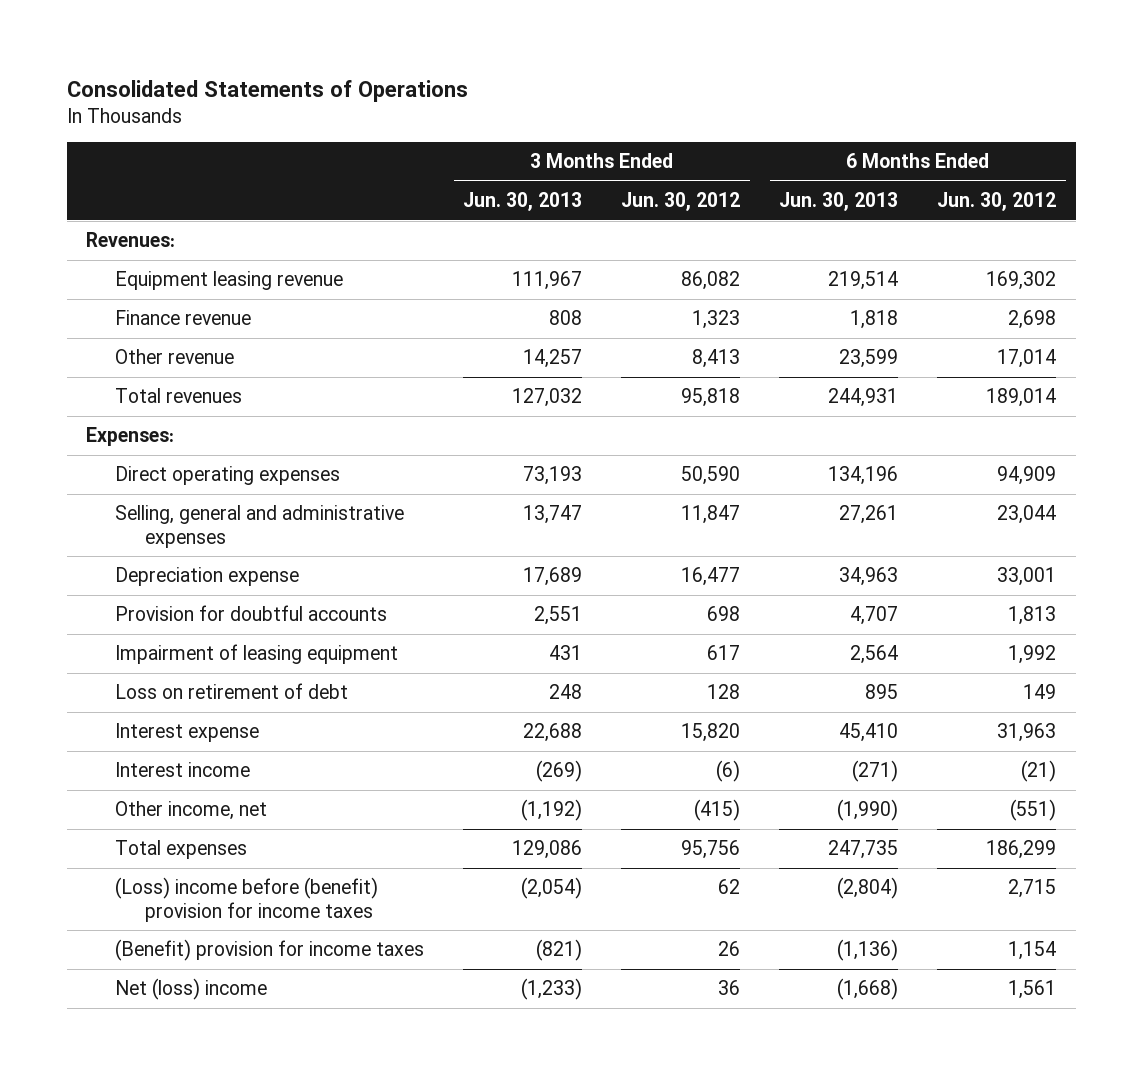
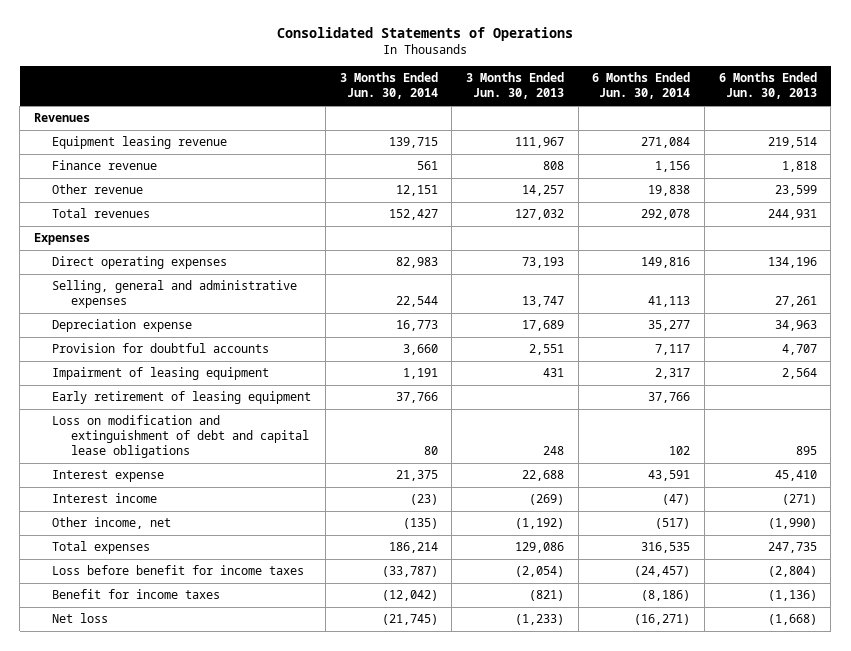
- | 3 Months Ended Jun. 30, 2013 | 3 Months Ended Jun. 30, 2012 | 6 Months Ended Jun. 30, 2013 | 6 Months Ended Jun. 30, 2012
+ | 3 Months Ended Jun. 30, 2014 | 3 Months Ended Jun. 30, 2013 | 6 Months Ended Jun. 30, 2014 | 6 Months Ended Jun. 30, 2013
- Revenues:
+ Revenues
- Expenses:
+ Expenses
- Loss on retirement of debt | 248 | 128 | 895 | 149
+ Early retirement of leasing equipment | 37,766 | | 37,766 |
+ Loss on modification and extinguishment of debt and capital lease obligations | 80 | 248 | 102 | 895
- (Loss) income before (benefit) provision for income taxes | (2,054) | 62 | (2,804) | 2,715
- (Benefit) provision for income taxes | (821) | 26 | (1,136) | 1,154
- Net (loss) income | (1,233) | 36 | (1,668) | 1,561
+ Loss before benefit for income taxes | (33,787) | (2,054) | (24,457) | (2,804)
+ Benefit for income taxes | (12,042) | (821) | (8,186) | (1,136)
+ Net loss | (21,745) | (1,233) | (16,271) | (1,668)

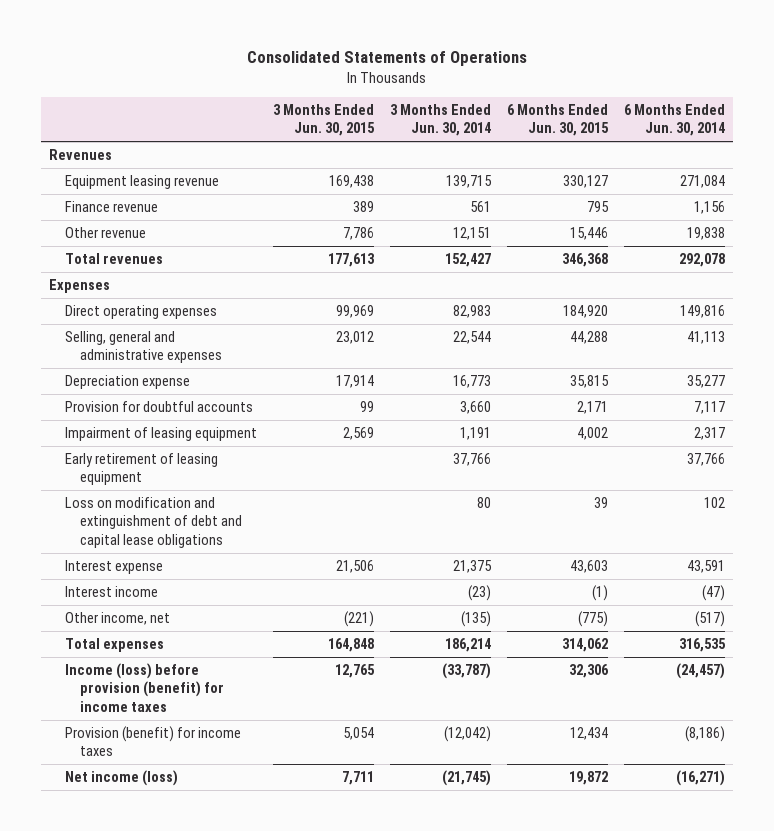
- | 3 Months Ended Jun. 30, 2014 | 3 Months Ended Jun. 30, 2013 | 6 Months Ended Jun. 30, 2014 | 6 Months Ended Jun. 30, 2013
+ | 3 Months Ended Jun. 30, 2015 | 3 Months Ended Jun. 30, 2014 | 6 Months Ended Jun. 30, 2015 | 6 Months Ended Jun. 30, 2014
- Loss before benefit for income taxes | (33,787) | (2,054) | (24,457) | (2,804)
- Benefit for income taxes | (12,042) | (821) | (8,186) | (1,136)
- Net loss | (21,745) | (1,233) | (16,271) | (1,668)
+ Income (loss) before provision (benefit) for income taxes | 12,765 | (33,787) | 32,306 | (24,457)
+ Provision (benefit) for income taxes | 5,054 | (12,042) | 12,434 | (8,186)
+ Net income (loss) | 7,711 | (21,745) | 19,872 | (16,271)

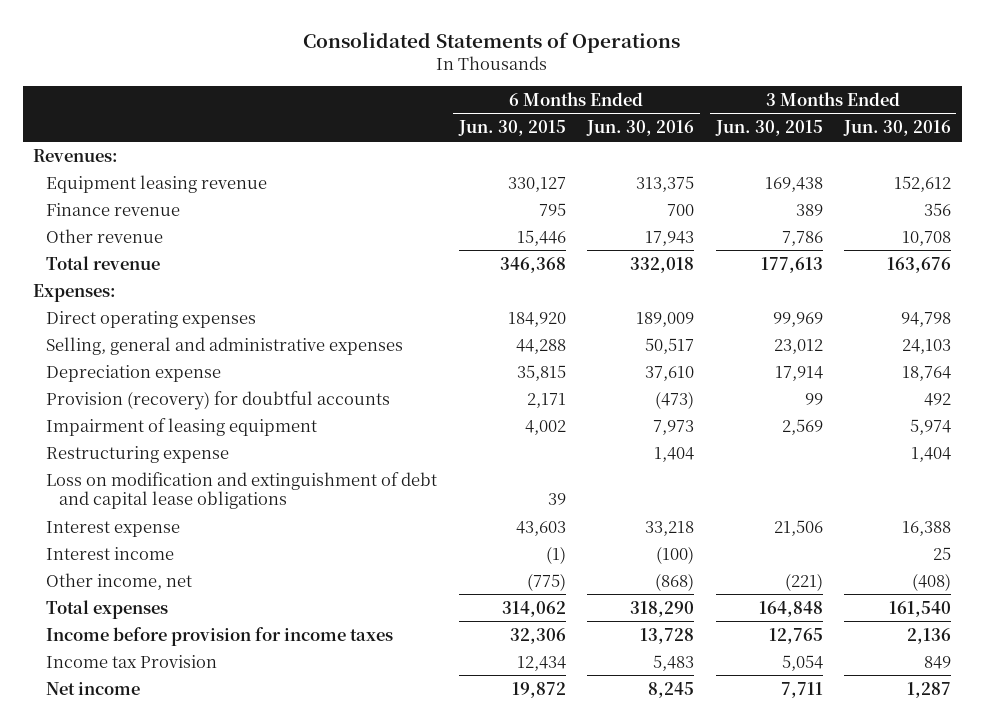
- | 3 Months Ended Jun. 30, 2015 | 3 Months Ended Jun. 30, 2014 | 6 Months Ended Jun. 30, 2015 | 6 Months Ended Jun. 30, 2014
+ | 6 Months Ended Jun. 30, 2015 | 6 Months Ended Jun. 30, 2016 | 3 Months Ended Jun. 30, 2015 | 3 Months Ended Jun. 30, 2016
- Revenues
+ Revenues:
- Total revenues | 177,613 | 152,427 | 346,368 | 292,078
- Expenses
+ Total revenue | 346,368 | 332,018 | 177,613 | 163,676
+ Expenses:
- Provision for doubtful accounts | 99 | 3,660 | 2,171 | 7,117
+ Provision (recovery) for doubtful accounts | 2,171 | (473) | 99 | 492
- Early retirement of leasing equipment | | 37,766 | | 37,766
+ Restructuring expense | | 1,404 | | 1,404
- Income (loss) before provision (benefit) for income taxes | 12,765 | (33,787) | 32,306 | (24,457)
- Provision (benefit) for income taxes | 5,054 | (12,042) | 12,434 | (8,186)
- Net income (loss) | 7,711 | (21,745) | 19,872 | (16,271)
+ Income before provision for income taxes | 32,306 | 13,728 | 12,765 | 2,136
+ Income tax Provision | 12,434 | 5,483 | 5,054 | 849
+ Net income | 19,872 | 8,245 | 7,711 | 1,287

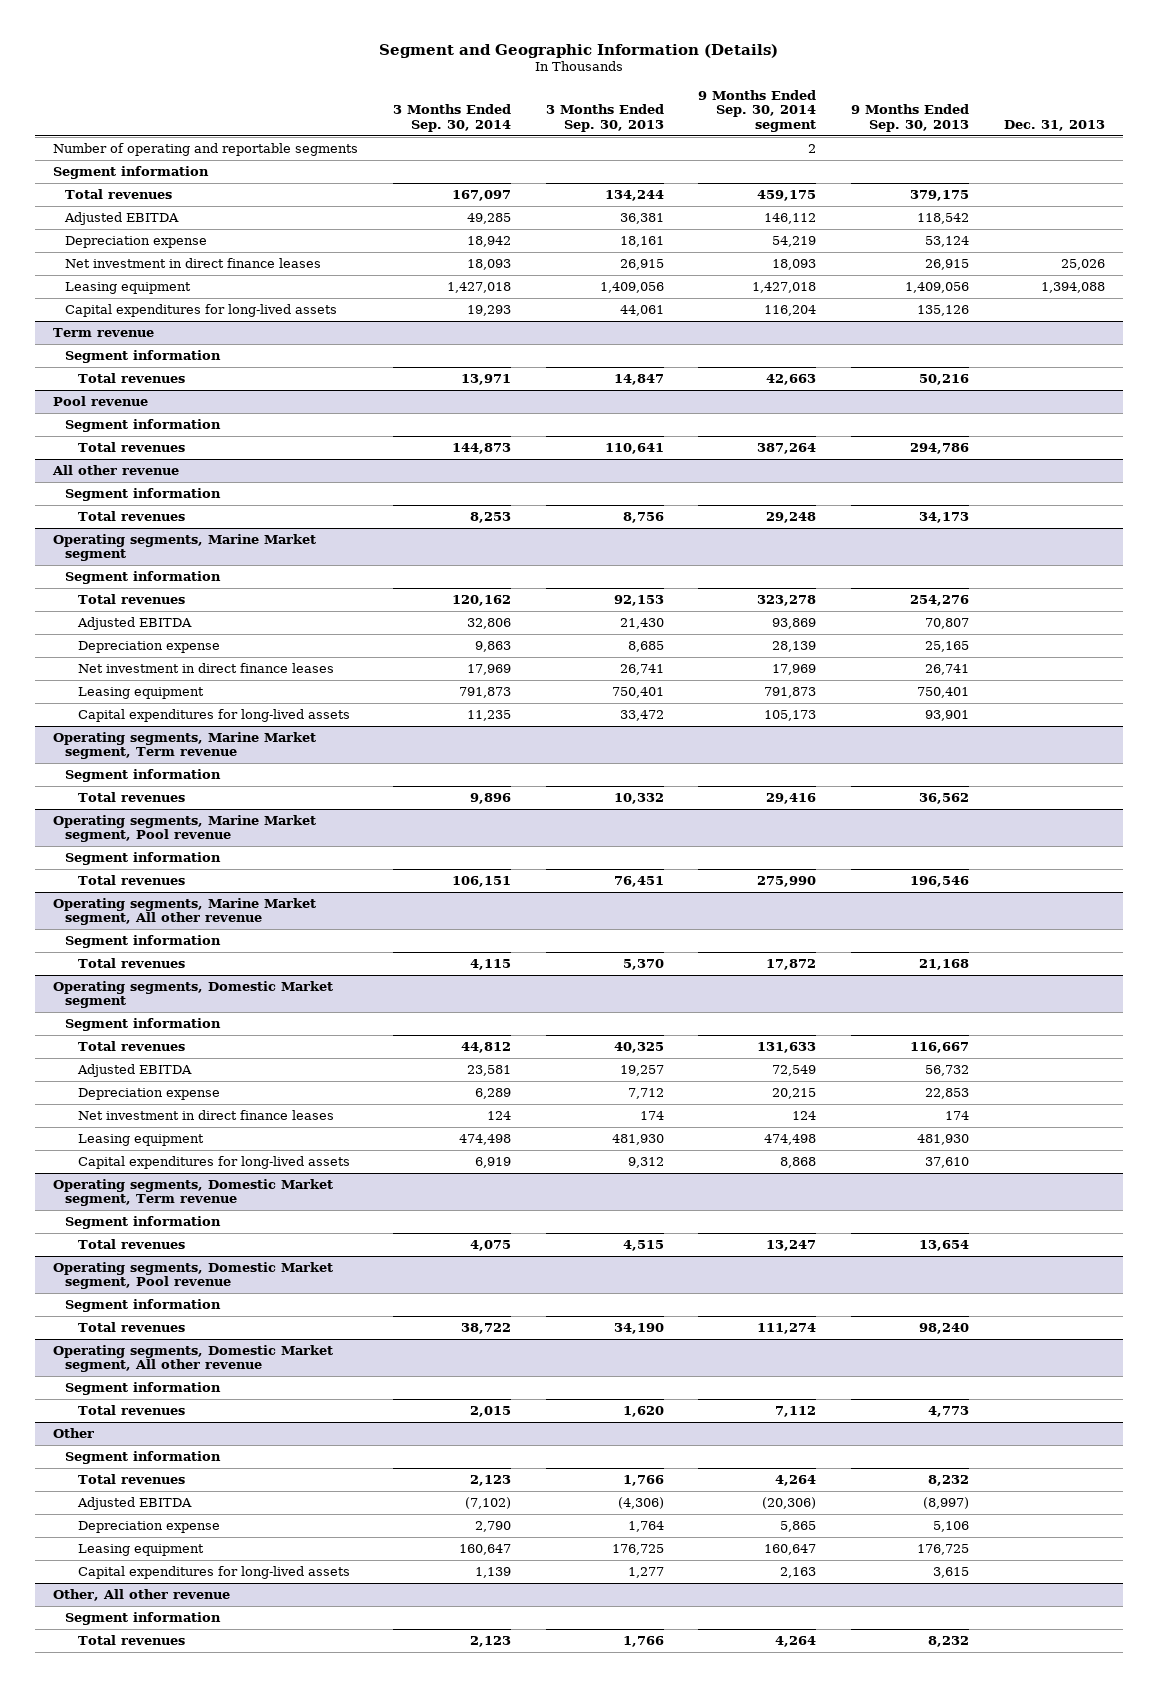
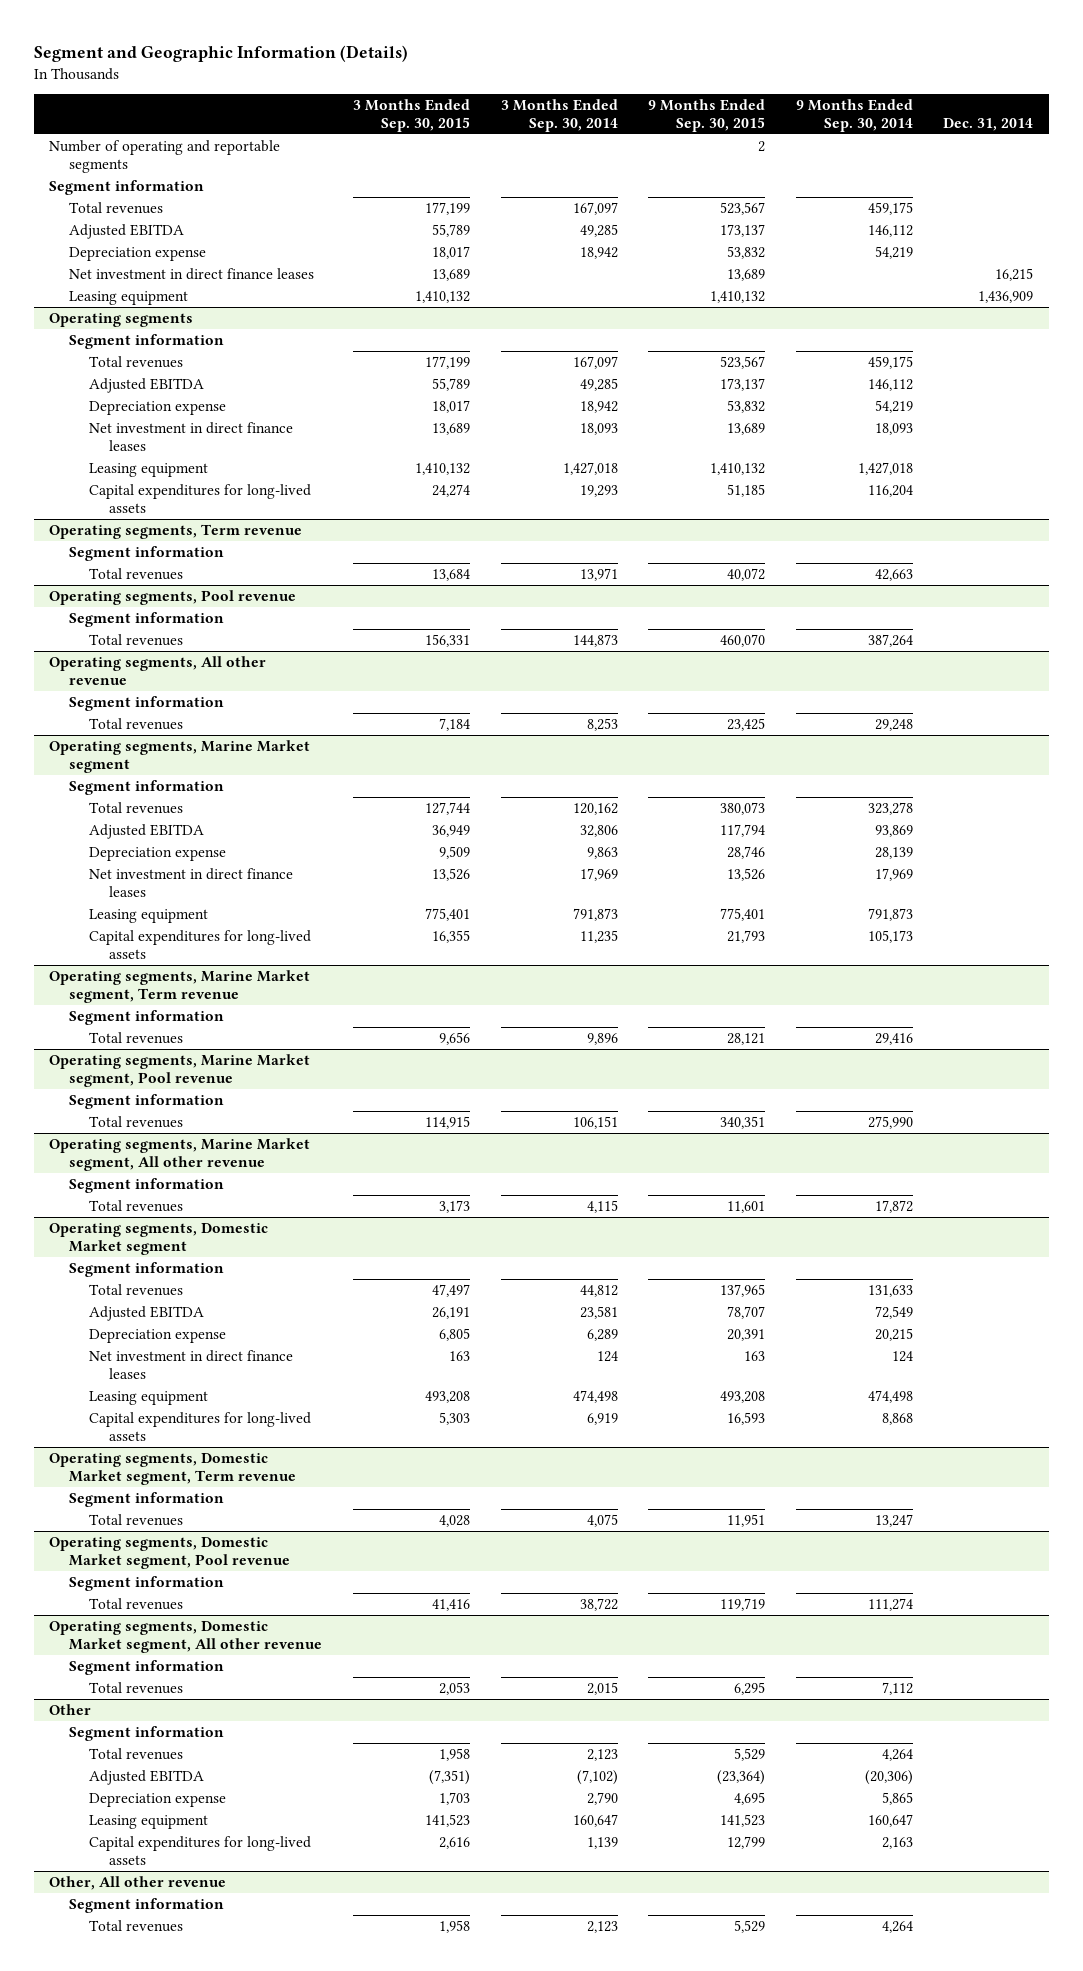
- | 3 Months Ended Sep. 30, 2014 | 3 Months Ended Sep. 30, 2013 | 9 Months Ended Sep. 30, 2014 segment | 9 Months Ended Sep. 30, 2013 | Dec. 31, 2013
+ | 3 Months Ended Sep. 30, 2015 | 3 Months Ended Sep. 30, 2014 | 9 Months Ended Sep. 30, 2015 | 9 Months Ended Sep. 30, 2014 | Dec. 31, 2014
+ Net investment in direct finance leases | 13,689 | | 13,689 | | 16,215
+ Leasing equipment | 1,410,132 | | 1,410,132 | | 1,436,909
+ Operating segments
+ Segment information
+ Total revenues | 177,199 | 167,097 | 523,567 | 459,175 |
+ Adjusted EBITDA | 55,789 | 49,285 | 173,137 | 146,112 |
+ Depreciation expense | 18,017 | 18,942 | 53,832 | 54,219 |
- Term revenue
+ Operating segments, Term revenue
- Pool revenue
+ Operating segments, Pool revenue
- All other revenue
+ Operating segments, All other revenue

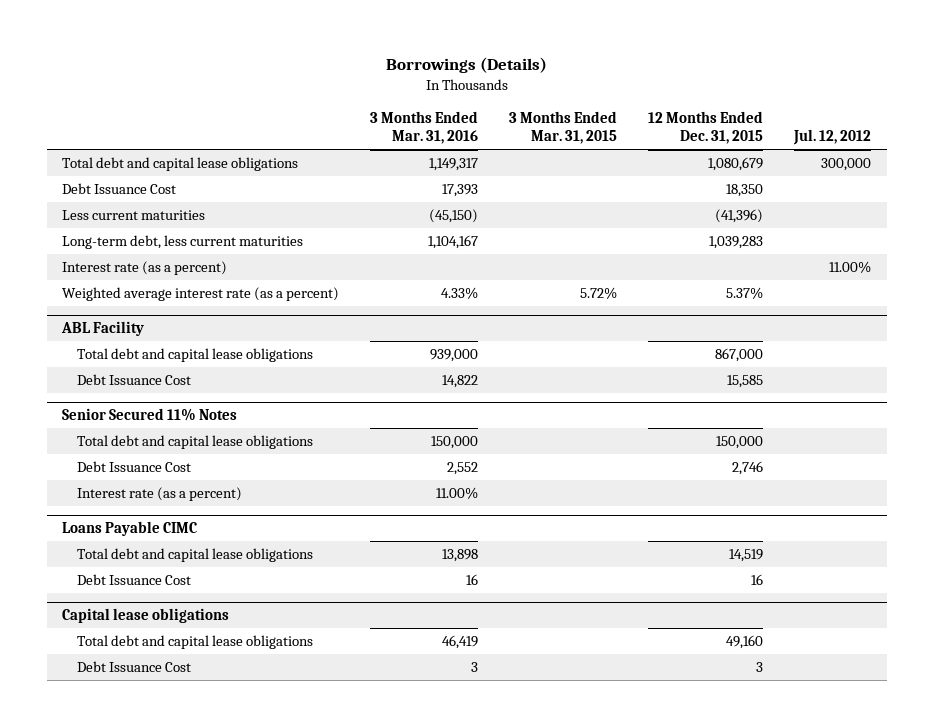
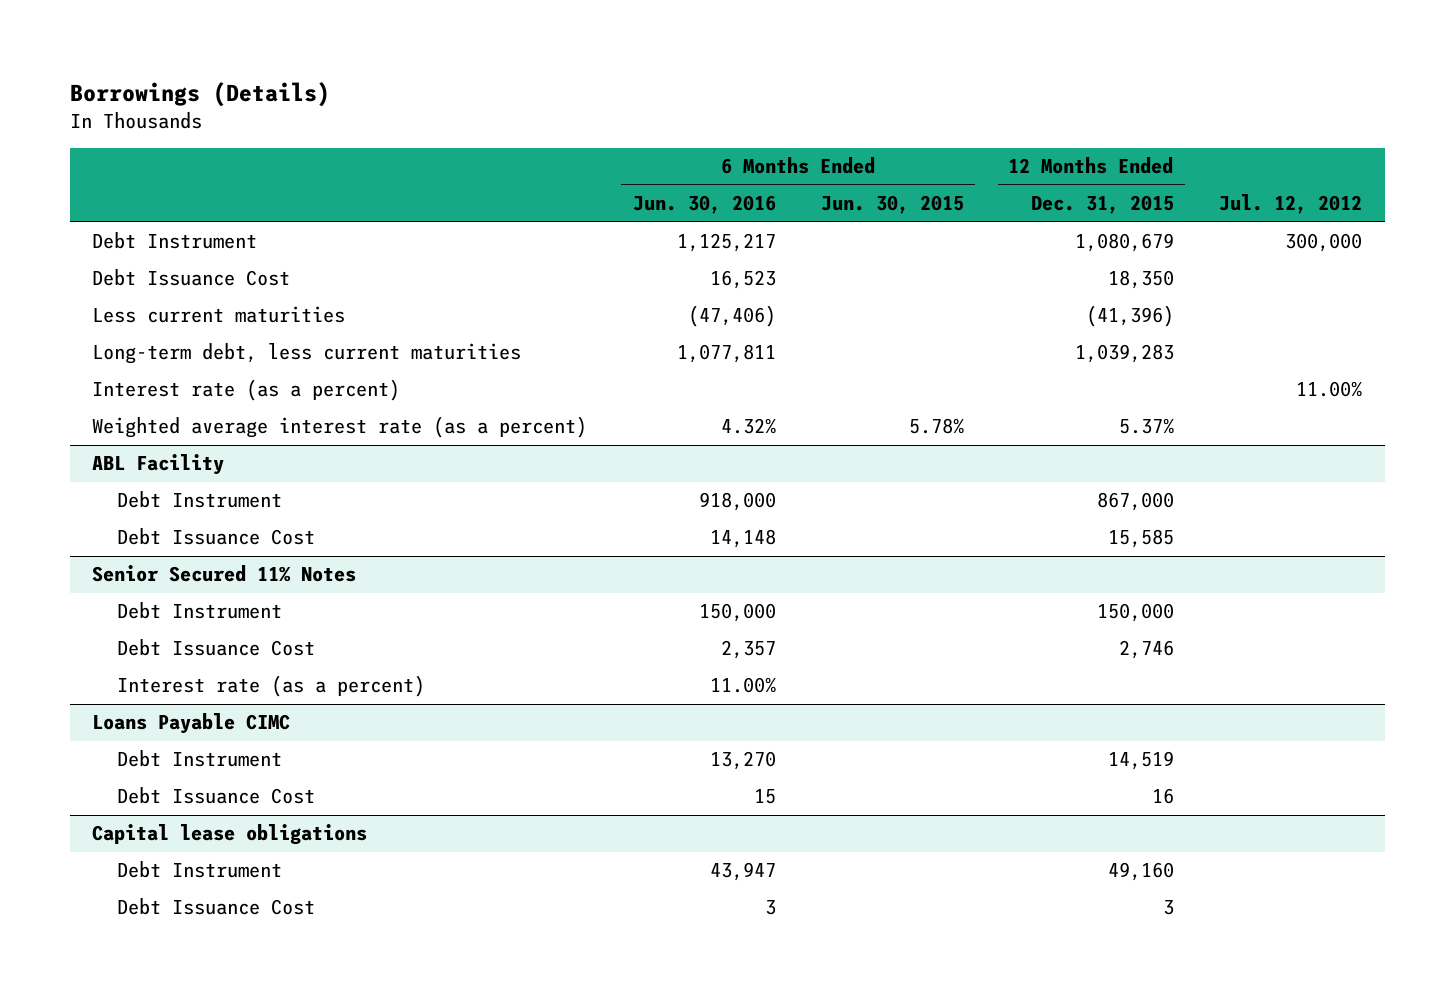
- | 3 Months Ended Mar. 31, 2016 | 3 Months Ended Mar. 31, 2015 | 12 Months Ended Dec. 31, 2015 | Jul. 12, 2012
+ | 6 Months Ended Jun. 30, 2016 | 6 Months Ended Jun. 30, 2015 | 12 Months Ended Dec. 31, 2015 | Jul. 12, 2012
- Total debt and capital lease obligations | 1,149,317 | | 1,080,679 | 300,000
+ Debt Instrument | 1,125,217 | | 1,080,679 | 300,000
@ ABL Facility
- Total debt and capital lease obligations | 939,000 | | 867,000 |
+ Debt Instrument | 918,000 | | 867,000 |
@ Senior Secured 11% Notes
- Total debt and capital lease obligations | 150,000 | | 150,000 |
+ Debt Instrument | 150,000 | | 150,000 |
@ Loans Payable CIMC
- Total debt and capital lease obligations | 13,898 | | 14,519 |
+ Debt Instrument | 13,270 | | 14,519 |
@ Capital lease obligations
- Total debt and capital lease obligations | 46,419 | | 49,160 |
+ Debt Instrument | 43,947 | | 49,160 |

